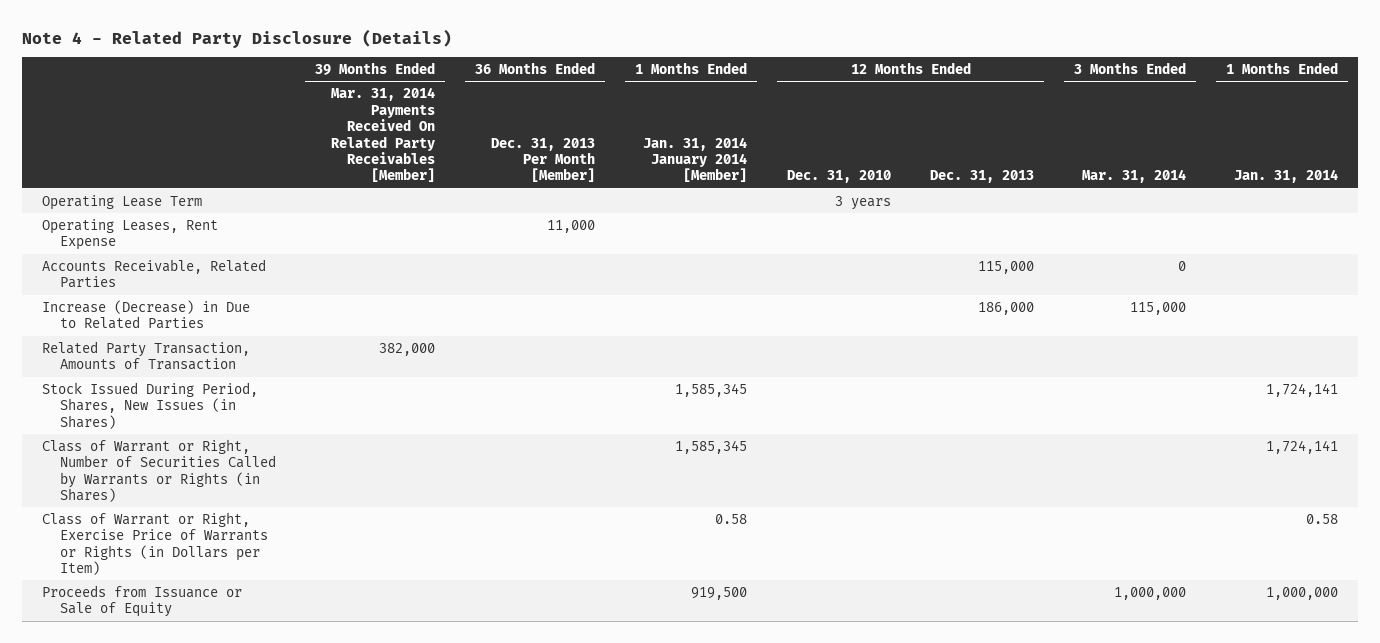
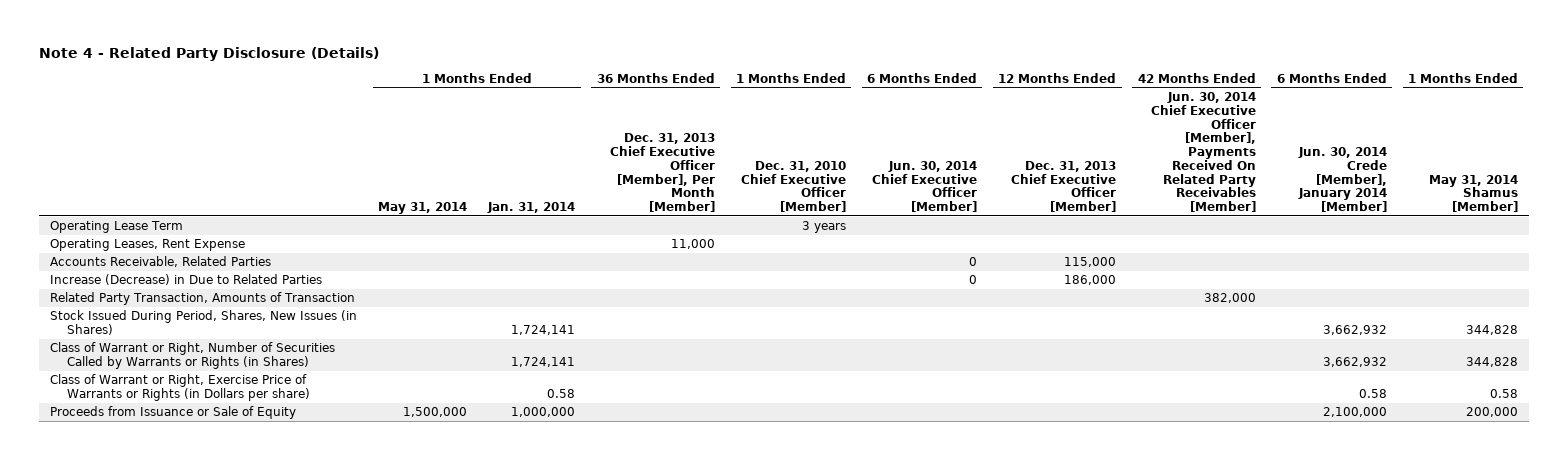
- | 39 Months Ended Mar. 31, 2014 Payments Received On Related Party Receivables [Member] | 36 Months Ended Dec. 31, 2013 Per Month [Member] | 1 Months Ended Jan. 31, 2014 January 2014 [Member] | 12 Months Ended Dec. 31, 2010 | 12 Months Ended Dec. 31, 2013 | 3 Months Ended Mar. 31, 2014 | 1 Months Ended Jan. 31, 2014
+ | 1 Months Ended May 31, 2014 | 1 Months Ended Jan. 31, 2014 | 36 Months Ended Dec. 31, 2013 Chief Executive Officer [Member], Per Month [Member] | 1 Months Ended Dec. 31, 2010 Chief Executive Officer [Member] | 6 Months Ended Jun. 30, 2014 Chief Executive Officer [Member] | 12 Months Ended Dec. 31, 2013 Chief Executive Officer [Member] | 42 Months Ended Jun. 30, 2014 Chief Executive Officer [Member], Payments Received On Related Party Receivables [Member] | 6 Months Ended Jun. 30, 2014 Crede [Member], January 2014 [Member] | 1 Months Ended May 31, 2014 Shamus [Member]
- Class of Warrant or Right, Exercise Price of Warrants or Rights (in Dollars per Item) | | | 0.58 | | | | 0.58
+ Class of Warrant or Right, Exercise Price of Warrants or Rights (in Dollars per share) | | 0.58 | | | | | | 0.58 | 0.58

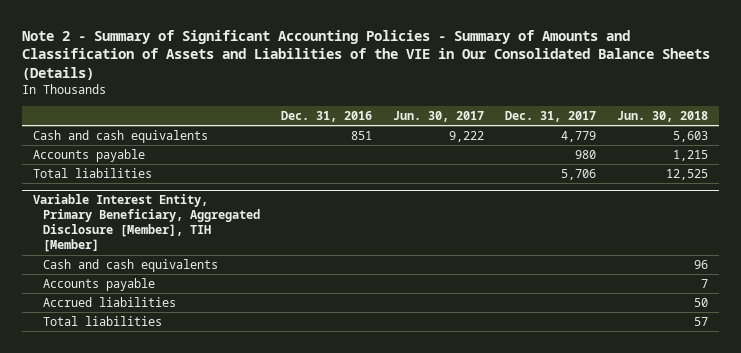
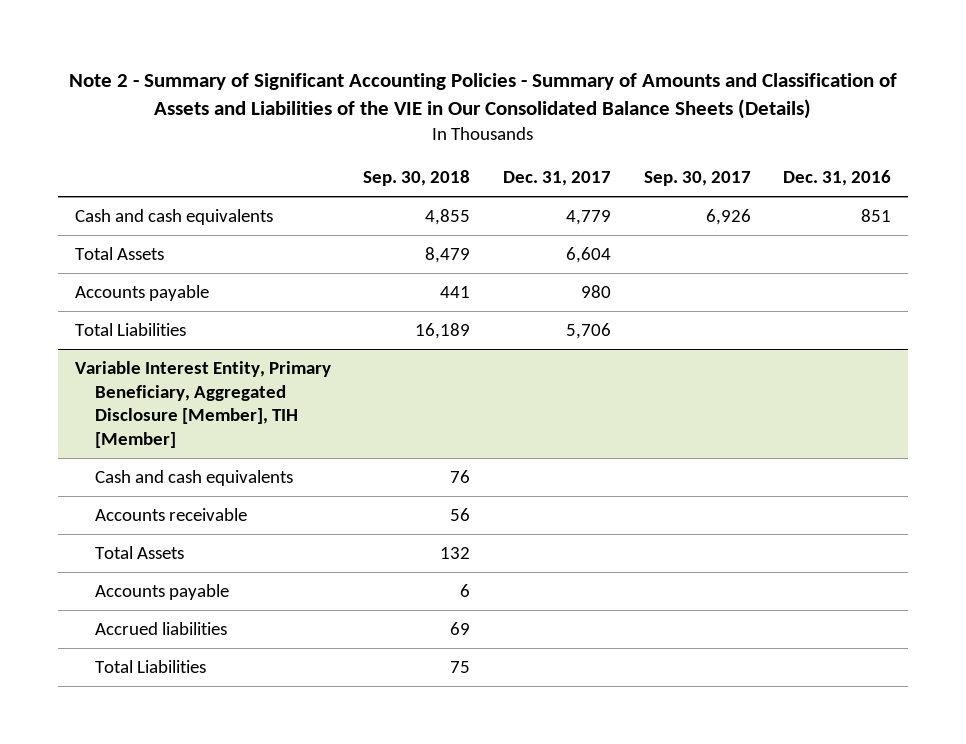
- | Dec. 31, 2016 | Jun. 30, 2017 | Dec. 31, 2017 | Jun. 30, 2018
+ | Sep. 30, 2018 | Dec. 31, 2017 | Sep. 30, 2017 | Dec. 31, 2016
+ Total Assets | 8,479 | 6,604 | |
- Total liabilities | | | 5,706 | 12,525
+ Total Liabilities | 16,189 | 5,706 | |
@ Variable Interest Entity, Primary Beneficiary, Aggregated Disclosure [Member], TIH [Member]
+ Accounts receivable | 56 | | |
+ Total Assets | 132 | | |
- Total liabilities | | | | 57
+ Total Liabilities | 75 | | |

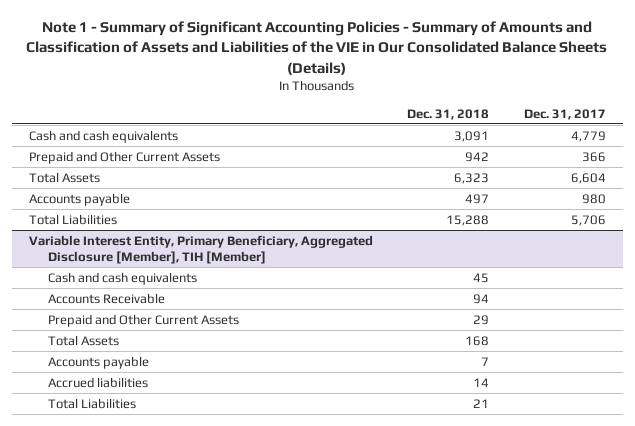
- Note 2 - Summary of Significant Accounting Policies - Summary of Amounts and Classification of Assets and Liabilities of the VIE in Our Consolidated Balance Sheets (Details)
+ Note 1 - Summary of Significant Accounting Policies - Summary of Amounts and Classification of Assets and Liabilities of the VIE in Our Consolidated Balance Sheets (Details)
- | Sep. 30, 2018 | Dec. 31, 2017 | Sep. 30, 2017 | Dec. 31, 2016
+ | Dec. 31, 2018 | Dec. 31, 2017
+ Prepaid and Other Current Assets | 942 | 366
@ Variable Interest Entity, Primary Beneficiary, Aggregated Disclosure [Member], TIH [Member]
- Accounts receivable | 56 | | |
+ Accounts Receivable | 94 |
+ Prepaid and Other Current Assets | 29 |

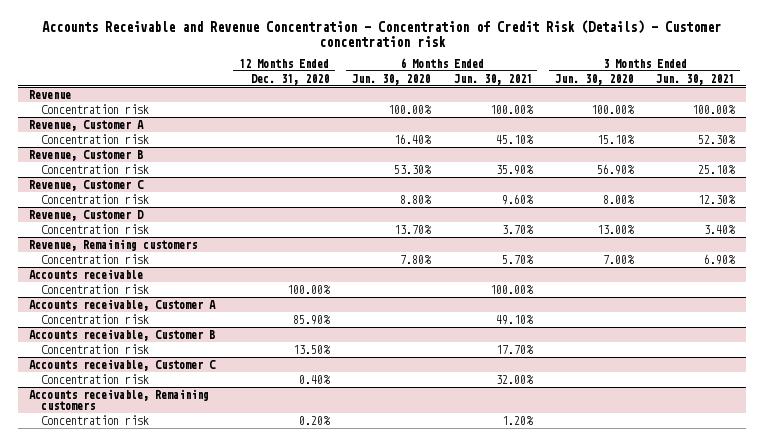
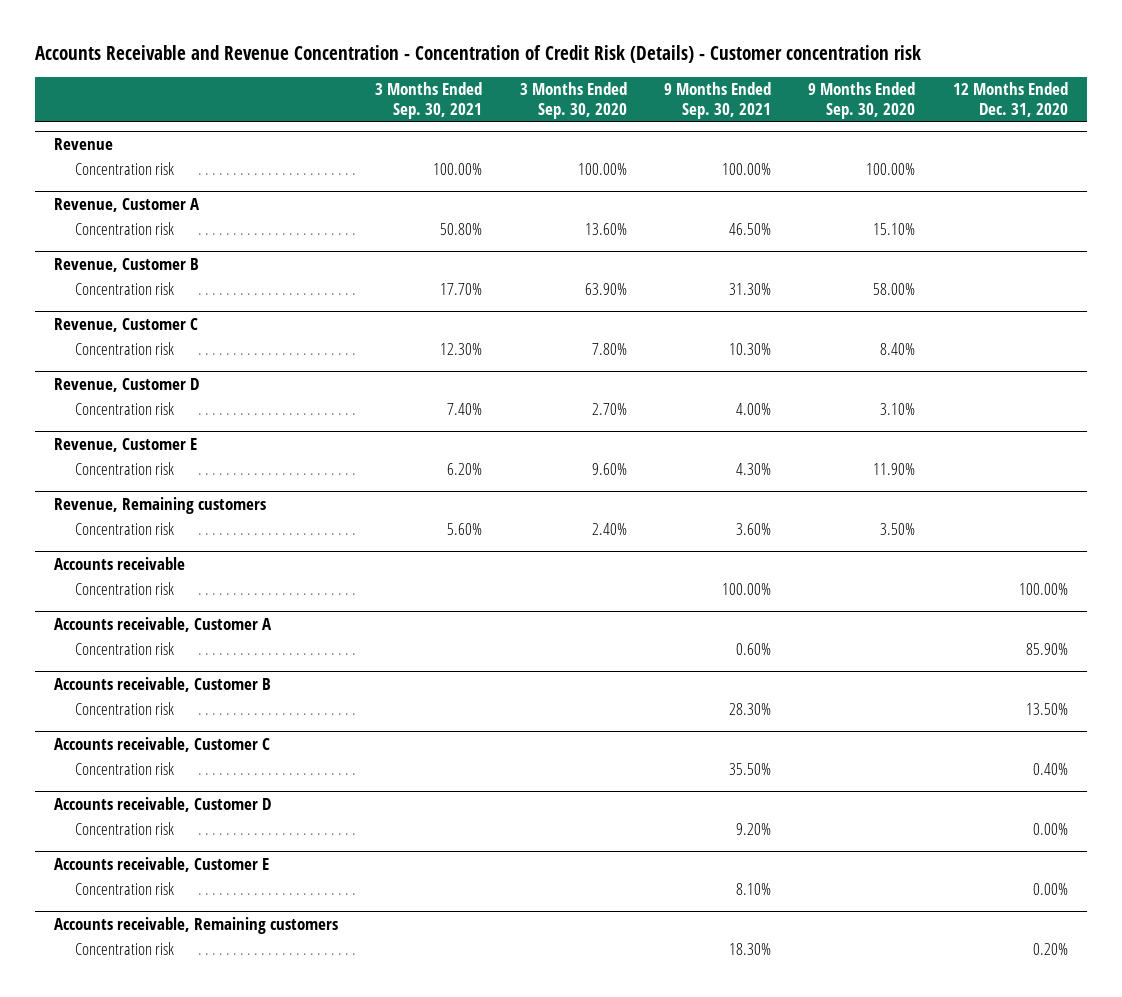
- | 12 Months Ended Dec. 31, 2020 | 6 Months Ended Jun. 30, 2020 | 6 Months Ended Jun. 30, 2021 | 3 Months Ended Jun. 30, 2020 | 3 Months Ended Jun. 30, 2021
+ | 3 Months Ended Sep. 30, 2021 | 3 Months Ended Sep. 30, 2020 | 9 Months Ended Sep. 30, 2021 | 9 Months Ended Sep. 30, 2020 | 12 Months Ended Dec. 31, 2020
+ Revenue, Customer E
+ Concentration risk | 6.20% | 9.60% | 4.30% | 11.90% |
+ Accounts receivable, Customer D
+ Concentration risk | | | 9.20% | | 0.00%
+ Accounts receivable, Customer E
+ Concentration risk | | | 8.10% | | 0.00%

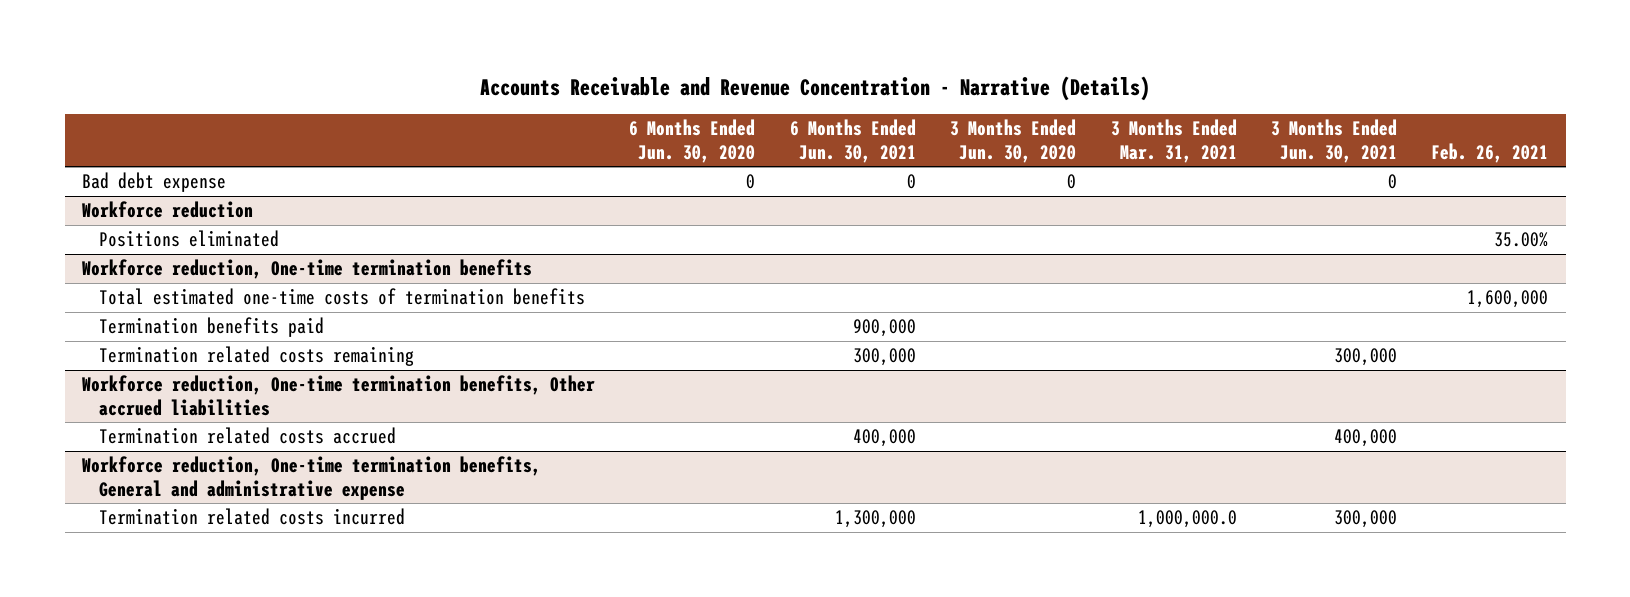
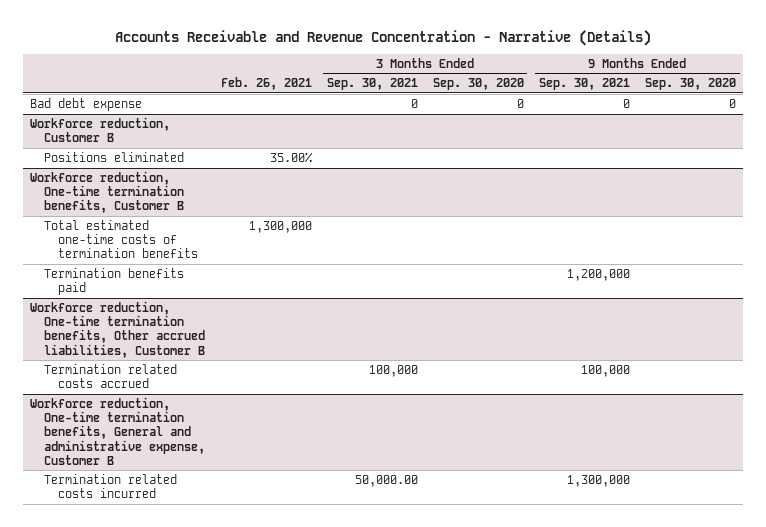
- | 6 Months Ended Jun. 30, 2020 | 6 Months Ended Jun. 30, 2021 | 3 Months Ended Jun. 30, 2020 | 3 Months Ended Mar. 31, 2021 | 3 Months Ended Jun. 30, 2021 | Feb. 26, 2021
+ | Feb. 26, 2021 | 3 Months Ended Sep. 30, 2021 | 3 Months Ended Sep. 30, 2020 | 9 Months Ended Sep. 30, 2021 | 9 Months Ended Sep. 30, 2020
- Workforce reduction
+ Workforce reduction, Customer B
- Workforce reduction, One-time termination benefits
- Total estimated one-time costs of termination benefits | | | | | | 1,600,000
+ Workforce reduction, One-time termination benefits, Customer B
+ Total estimated one-time costs of termination benefits | 1,300,000 | | | |
- Termination related costs remaining | | 300,000 | | | 300,000 |
- Workforce reduction, One-time termination benefits, Other accrued liabilities
+ Workforce reduction, One-time termination benefits, Other accrued liabilities, Customer B
- Workforce reduction, One-time termination benefits, General and administrative expense
+ Workforce reduction, One-time termination benefits, General and administrative expense, Customer B

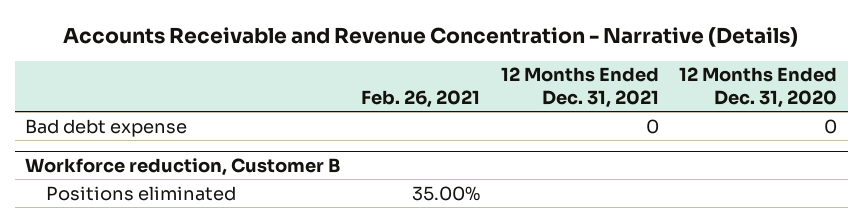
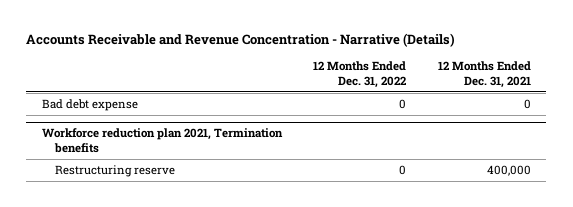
- | Feb. 26, 2021 | 12 Months Ended Dec. 31, 2021 | 12 Months Ended Dec. 31, 2020
+ | 12 Months Ended Dec. 31, 2022 | 12 Months Ended Dec. 31, 2021
- Workforce reduction, Customer B
- Positions eliminated | 35.00% | |
+ Workforce reduction plan 2021, Termination benefits
+ Restructuring reserve | 0 | 400,000

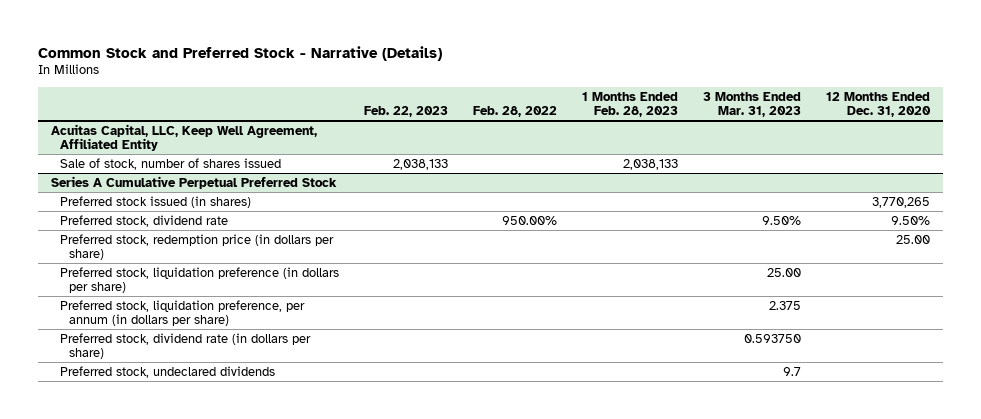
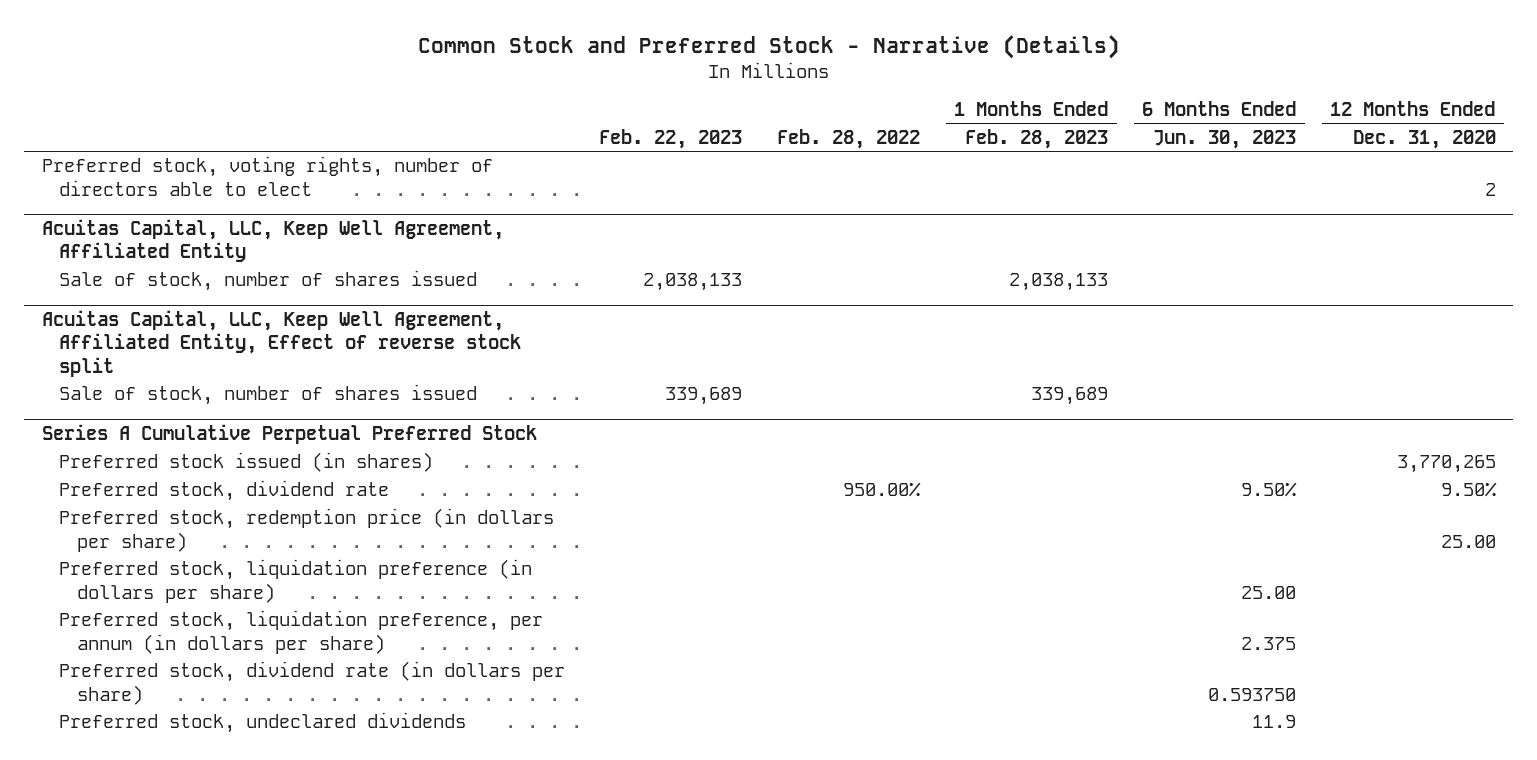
- | Feb. 22, 2023 | Feb. 28, 2022 | 1 Months Ended Feb. 28, 2023 | 3 Months Ended Mar. 31, 2023 | 12 Months Ended Dec. 31, 2020
+ | Feb. 22, 2023 | Feb. 28, 2022 | 1 Months Ended Feb. 28, 2023 | 6 Months Ended Jun. 30, 2023 | 12 Months Ended Dec. 31, 2020
+ Preferred stock, voting rights, number of directors able to elect | | | | | 2
+ Acuitas Capital, LLC, Keep Well Agreement, Affiliated Entity, Effect of reverse stock split
+ Sale of stock, number of shares issued | 339,689 | | 339,689 | |

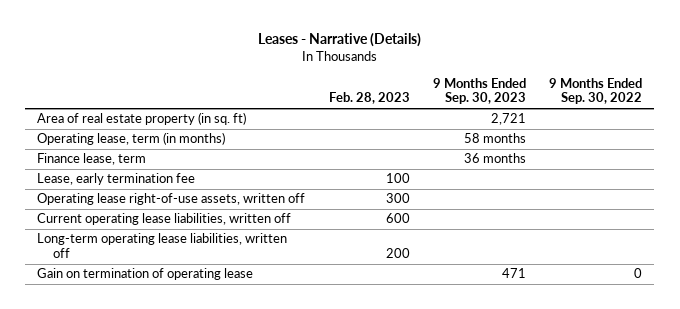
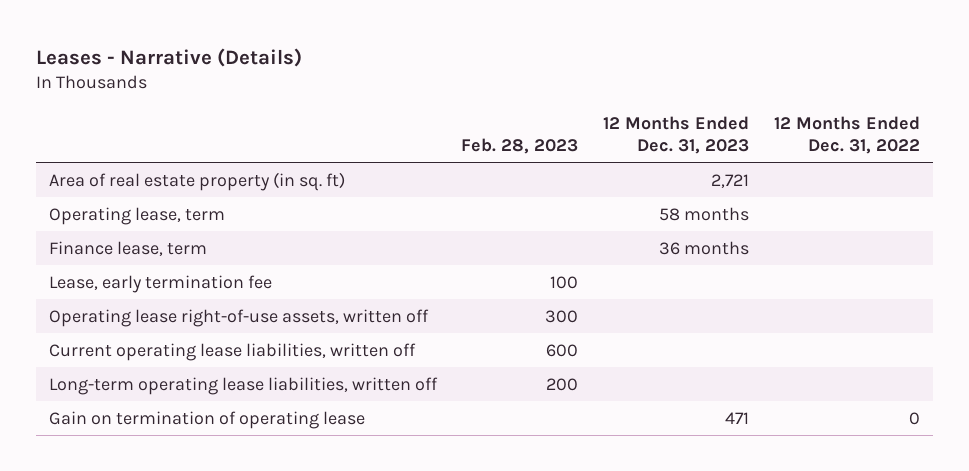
- | Feb. 28, 2023 | 9 Months Ended Sep. 30, 2023 | 9 Months Ended Sep. 30, 2022
+ | Feb. 28, 2023 | 12 Months Ended Dec. 31, 2023 | 12 Months Ended Dec. 31, 2022
- Operating lease, term (in months) | | 58 months |
+ Operating lease, term | | 58 months |

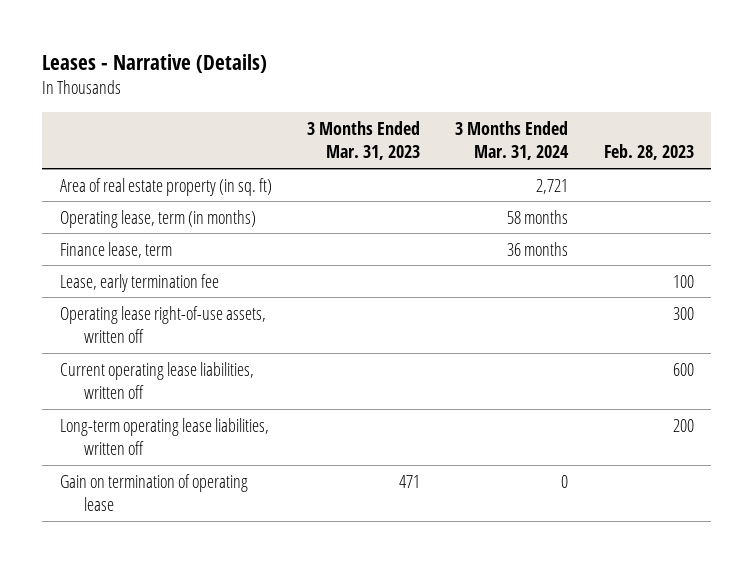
- | Feb. 28, 2023 | 12 Months Ended Dec. 31, 2023 | 12 Months Ended Dec. 31, 2022
+ | 3 Months Ended Mar. 31, 2023 | 3 Months Ended Mar. 31, 2024 | Feb. 28, 2023
- Operating lease, term | | 58 months |
+ Operating lease, term (in months) | | 58 months |

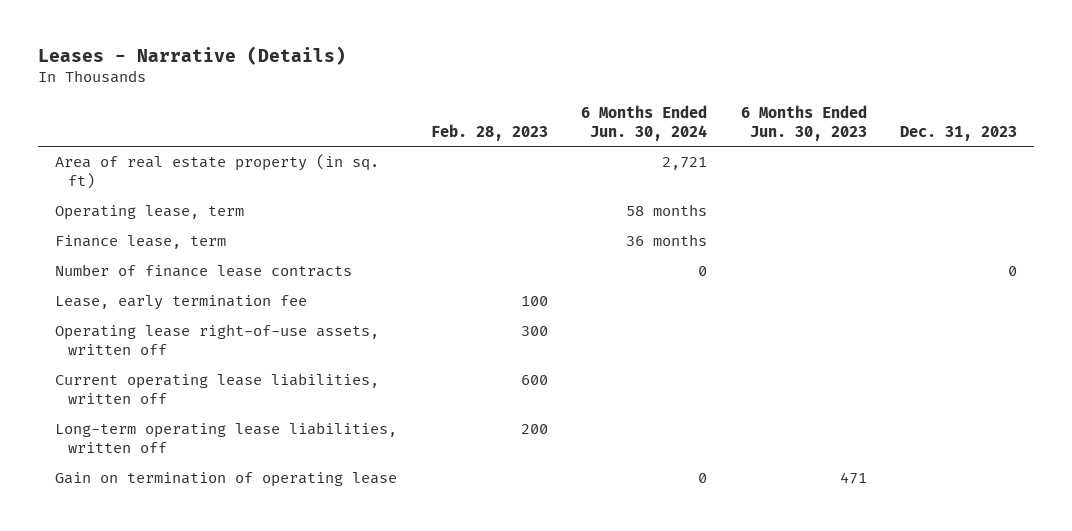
- | 3 Months Ended Mar. 31, 2023 | 3 Months Ended Mar. 31, 2024 | Feb. 28, 2023
+ | Feb. 28, 2023 | 6 Months Ended Jun. 30, 2024 | 6 Months Ended Jun. 30, 2023 | Dec. 31, 2023
- Operating lease, term (in months) | | 58 months |
+ Operating lease, term | | 58 months | |
+ Number of finance lease contracts | | 0 | | 0

